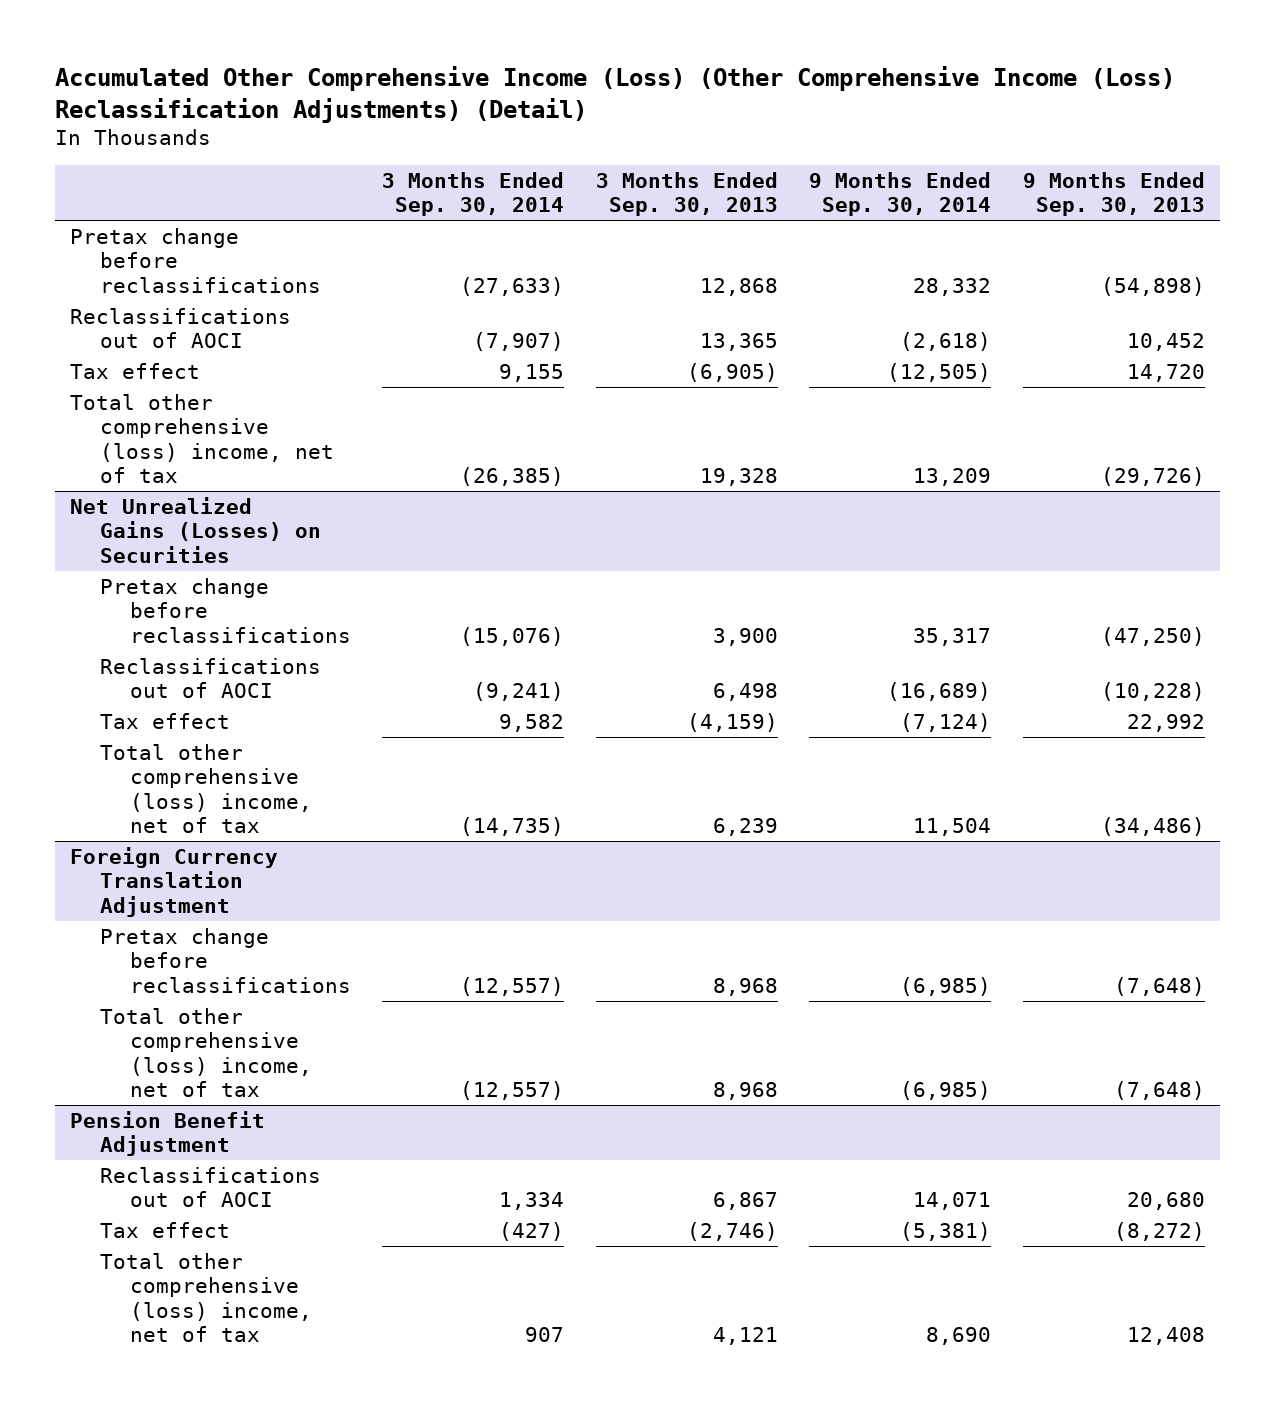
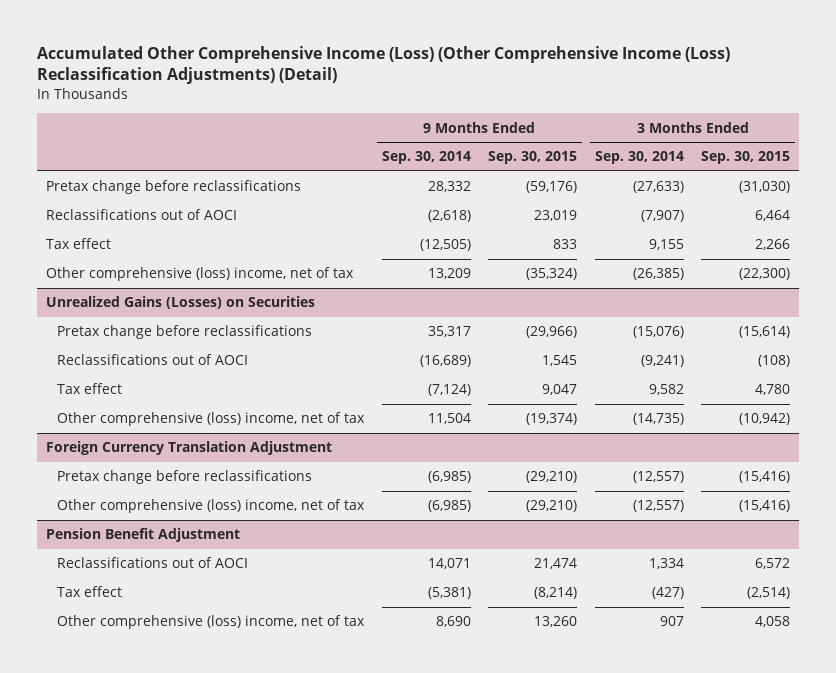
- | 3 Months Ended Sep. 30, 2014 | 3 Months Ended Sep. 30, 2013 | 9 Months Ended Sep. 30, 2014 | 9 Months Ended Sep. 30, 2013
+ | 9 Months Ended Sep. 30, 2014 | 9 Months Ended Sep. 30, 2015 | 3 Months Ended Sep. 30, 2014 | 3 Months Ended Sep. 30, 2015
- Total other comprehensive (loss) income, net of tax | (26,385) | 19,328 | 13,209 | (29,726)
- Net Unrealized Gains (Losses) on Securities
+ Other comprehensive (loss) income, net of tax | 13,209 | (35,324) | (26,385) | (22,300)
+ Unrealized Gains (Losses) on Securities
- Total other comprehensive (loss) income, net of tax | (14,735) | 6,239 | 11,504 | (34,486)
+ Other comprehensive (loss) income, net of tax | 11,504 | (19,374) | (14,735) | (10,942)
@ Foreign Currency Translation Adjustment
- Total other comprehensive (loss) income, net of tax | (12,557) | 8,968 | (6,985) | (7,648)
+ Other comprehensive (loss) income, net of tax | (6,985) | (29,210) | (12,557) | (15,416)
@ Pension Benefit Adjustment
- Total other comprehensive (loss) income, net of tax | 907 | 4,121 | 8,690 | 12,408
+ Other comprehensive (loss) income, net of tax | 8,690 | 13,260 | 907 | 4,058

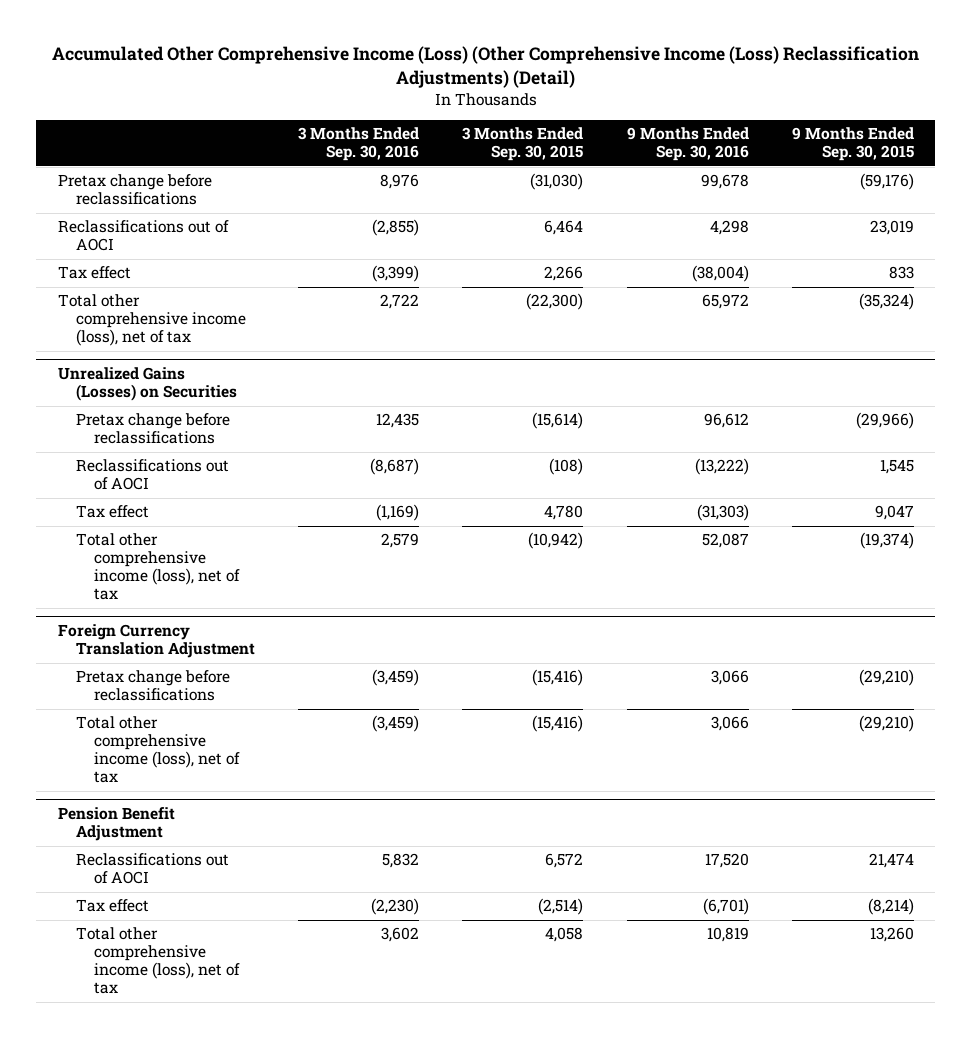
- | 9 Months Ended Sep. 30, 2014 | 9 Months Ended Sep. 30, 2015 | 3 Months Ended Sep. 30, 2014 | 3 Months Ended Sep. 30, 2015
+ | 3 Months Ended Sep. 30, 2016 | 3 Months Ended Sep. 30, 2015 | 9 Months Ended Sep. 30, 2016 | 9 Months Ended Sep. 30, 2015
- Other comprehensive (loss) income, net of tax | 13,209 | (35,324) | (26,385) | (22,300)
+ Total other comprehensive income (loss), net of tax | 2,722 | (22,300) | 65,972 | (35,324)
@ Unrealized Gains (Losses) on Securities
- Other comprehensive (loss) income, net of tax | 11,504 | (19,374) | (14,735) | (10,942)
+ Total other comprehensive income (loss), net of tax | 2,579 | (10,942) | 52,087 | (19,374)
@ Foreign Currency Translation Adjustment
- Other comprehensive (loss) income, net of tax | (6,985) | (29,210) | (12,557) | (15,416)
+ Total other comprehensive income (loss), net of tax | (3,459) | (15,416) | 3,066 | (29,210)
@ Pension Benefit Adjustment
- Other comprehensive (loss) income, net of tax | 8,690 | 13,260 | 907 | 4,058
+ Total other comprehensive income (loss), net of tax | 3,602 | 4,058 | 10,819 | 13,260

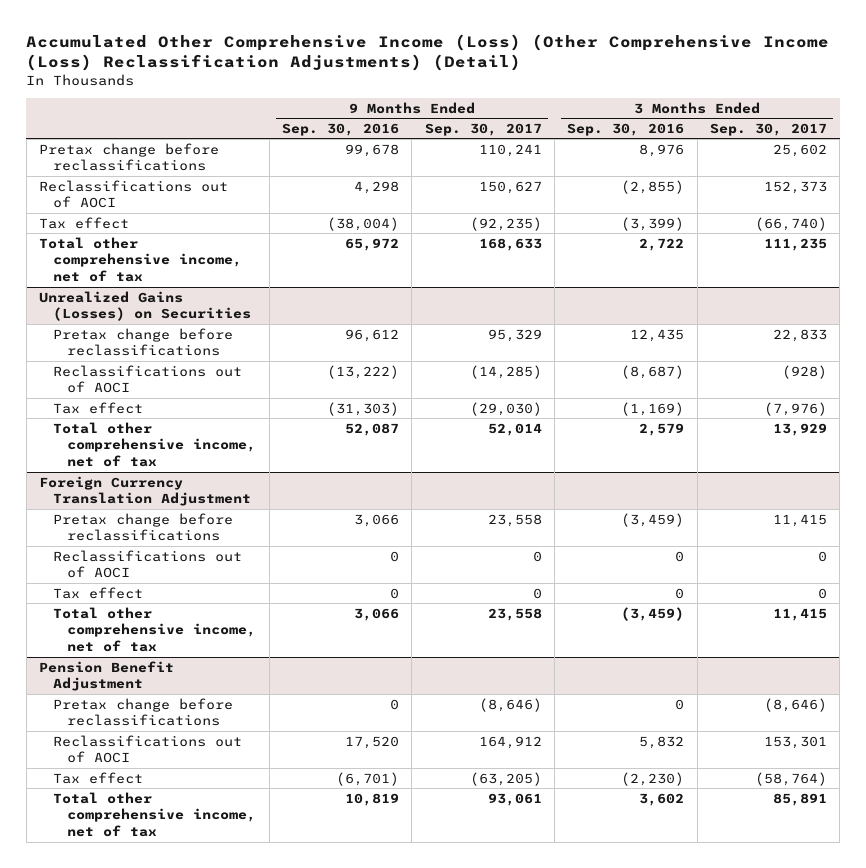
- | 3 Months Ended Sep. 30, 2016 | 3 Months Ended Sep. 30, 2015 | 9 Months Ended Sep. 30, 2016 | 9 Months Ended Sep. 30, 2015
+ | 9 Months Ended Sep. 30, 2016 | 9 Months Ended Sep. 30, 2017 | 3 Months Ended Sep. 30, 2016 | 3 Months Ended Sep. 30, 2017
- Total other comprehensive income (loss), net of tax | 2,722 | (22,300) | 65,972 | (35,324)
+ Total other comprehensive income, net of tax | 65,972 | 168,633 | 2,722 | 111,235
@ Unrealized Gains (Losses) on Securities
- Total other comprehensive income (loss), net of tax | 2,579 | (10,942) | 52,087 | (19,374)
+ Total other comprehensive income, net of tax | 52,087 | 52,014 | 2,579 | 13,929
@ Foreign Currency Translation Adjustment
- Total other comprehensive income (loss), net of tax | (3,459) | (15,416) | 3,066 | (29,210)
+ Reclassifications out of AOCI | 0 | 0 | 0 | 0
+ Tax effect | 0 | 0 | 0 | 0
+ Total other comprehensive income, net of tax | 3,066 | 23,558 | (3,459) | 11,415
@ Pension Benefit Adjustment
+ Pretax change before reclassifications | 0 | (8,646) | 0 | (8,646)
- Total other comprehensive income (loss), net of tax | 3,602 | 4,058 | 10,819 | 13,260
+ Total other comprehensive income, net of tax | 10,819 | 93,061 | 3,602 | 85,891

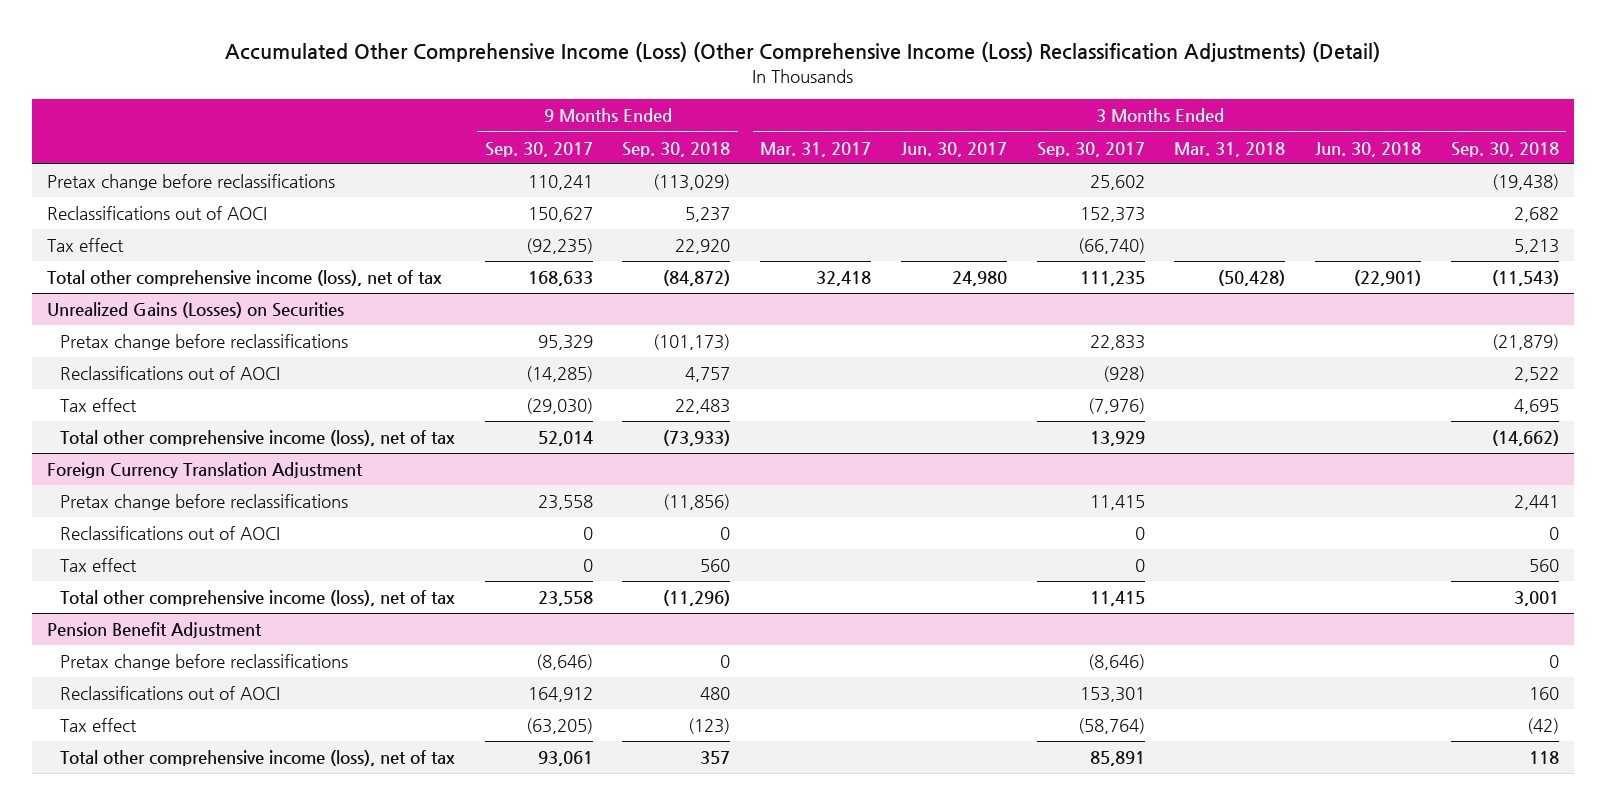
- | 9 Months Ended Sep. 30, 2016 | 9 Months Ended Sep. 30, 2017 | 3 Months Ended Sep. 30, 2016 | 3 Months Ended Sep. 30, 2017
+ | 9 Months Ended Sep. 30, 2017 | 9 Months Ended Sep. 30, 2018 | 3 Months Ended Mar. 31, 2017 | 3 Months Ended Jun. 30, 2017 | 3 Months Ended Sep. 30, 2017 | 3 Months Ended Mar. 31, 2018 | 3 Months Ended Jun. 30, 2018 | 3 Months Ended Sep. 30, 2018
- Total other comprehensive income, net of tax | 65,972 | 168,633 | 2,722 | 111,235
+ Total other comprehensive income (loss), net of tax | 168,633 | (84,872) | 32,418 | 24,980 | 111,235 | (50,428) | (22,901) | (11,543)
@ Unrealized Gains (Losses) on Securities
- Total other comprehensive income, net of tax | 52,087 | 52,014 | 2,579 | 13,929
+ Total other comprehensive income (loss), net of tax | 52,014 | (73,933) | | | 13,929 | | | (14,662)
@ Foreign Currency Translation Adjustment
- Total other comprehensive income, net of tax | 3,066 | 23,558 | (3,459) | 11,415
+ Total other comprehensive income (loss), net of tax | 23,558 | (11,296) | | | 11,415 | | | 3,001
@ Pension Benefit Adjustment
- Total other comprehensive income, net of tax | 10,819 | 93,061 | 3,602 | 85,891
+ Total other comprehensive income (loss), net of tax | 93,061 | 357 | | | 85,891 | | | 118

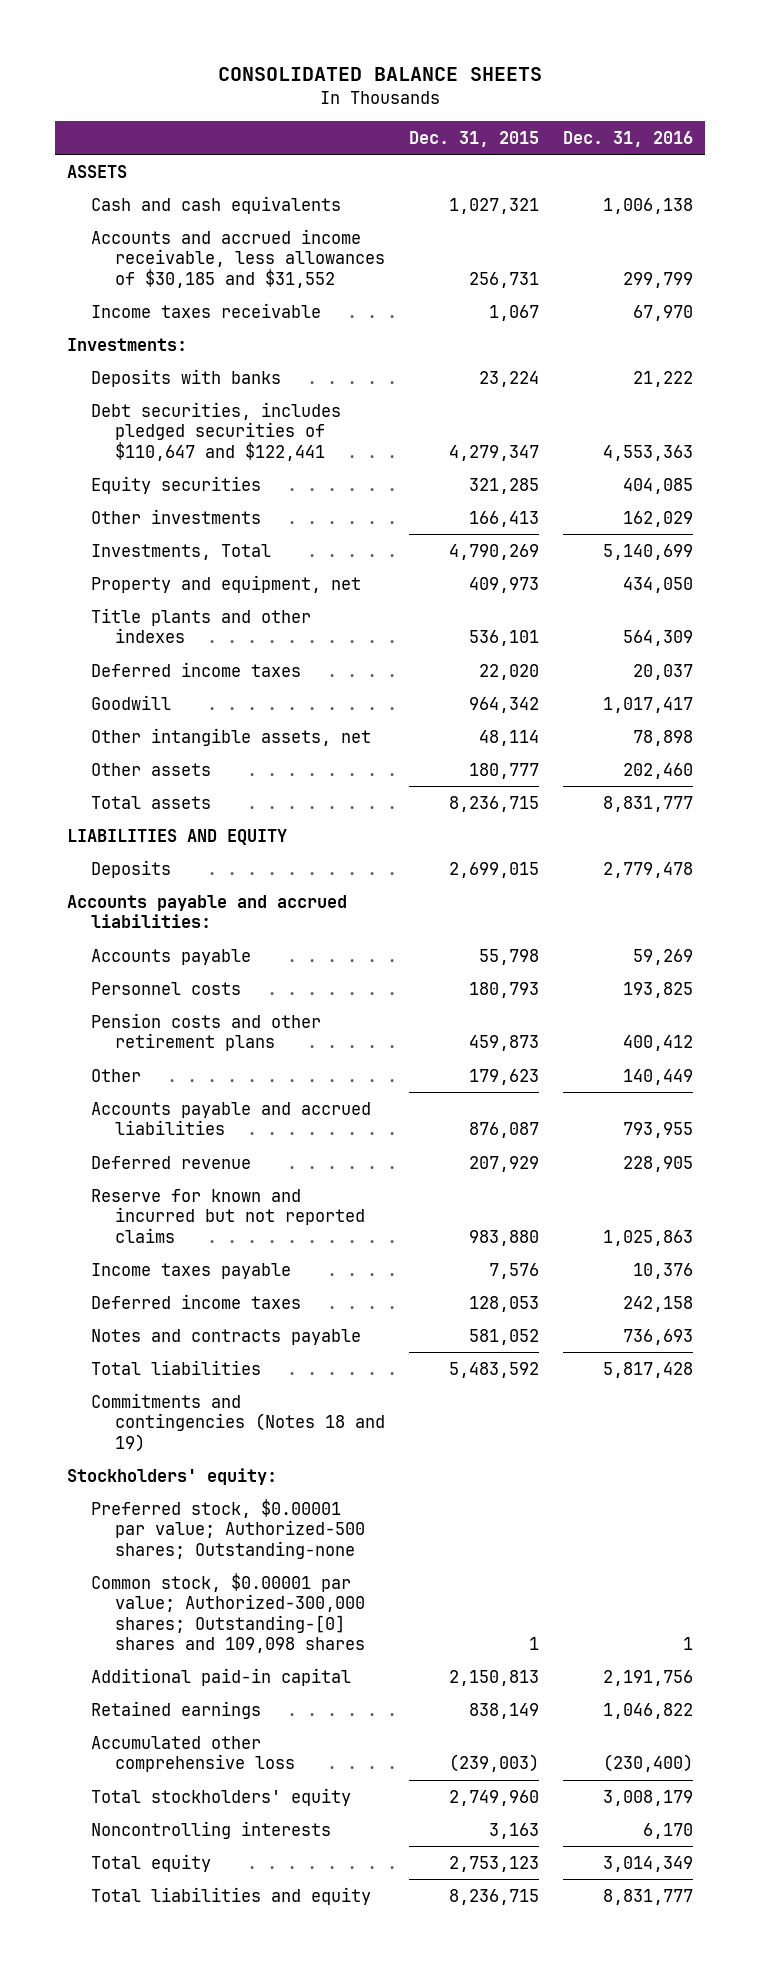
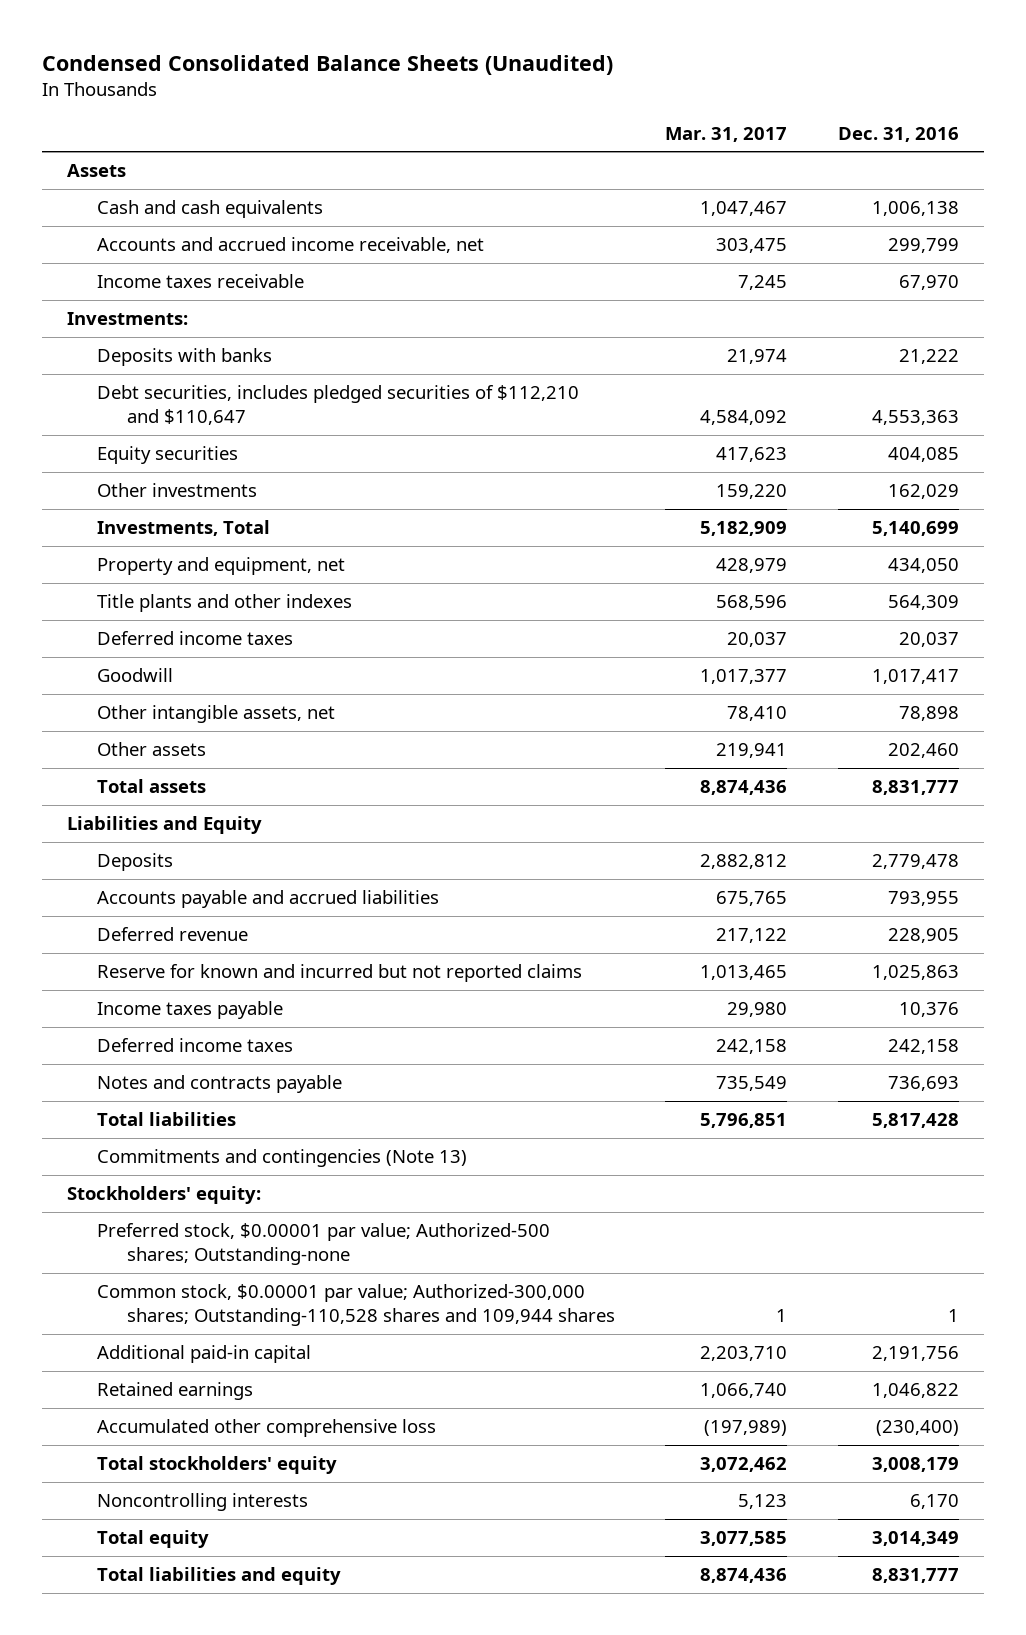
- CONSOLIDATED BALANCE SHEETS
+ Condensed Consolidated Balance Sheets (Unaudited)
- | Dec. 31, 2015 | Dec. 31, 2016
+ | Mar. 31, 2017 | Dec. 31, 2016
- ASSETS
+ Assets
- Accounts and accrued income receivable, less allowances of $30,185 and $31,552 | 256,731 | 299,799
+ Accounts and accrued income receivable, net | 303,475 | 299,799
- Debt securities, includes pledged securities of $110,647 and $122,441 | 4,279,347 | 4,553,363
+ Debt securities, includes pledged securities of $112,210 and $110,647 | 4,584,092 | 4,553,363
- LIABILITIES AND EQUITY
+ Liabilities and Equity
- Accounts payable and accrued liabilities:
- Accounts payable | 55,798 | 59,269
- Personnel costs | 180,793 | 193,825
- Pension costs and other retirement plans | 459,873 | 400,412
- Other | 179,623 | 140,449
- Commitments and contingencies (Notes 18 and 19)
+ Commitments and contingencies (Note 13)
- Common stock, $0.00001 par value; Authorized-300,000 shares; Outstanding-[0] shares and 109,098 shares | 1 | 1
+ Common stock, $0.00001 par value; Authorized-300,000 shares; Outstanding-110,528 shares and 109,944 shares | 1 | 1

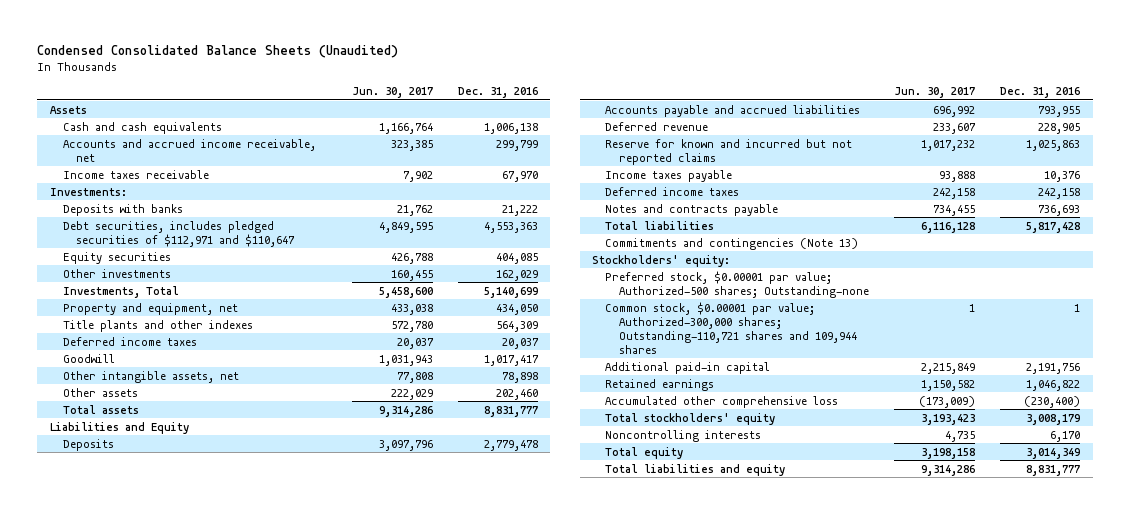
- | Mar. 31, 2017 | Dec. 31, 2016
+ | Jun. 30, 2017 | Dec. 31, 2016
- Debt securities, includes pledged securities of $112,210 and $110,647 | 4,584,092 | 4,553,363
+ Debt securities, includes pledged securities of $112,971 and $110,647 | 4,849,595 | 4,553,363
- Common stock, $0.00001 par value; Authorized-300,000 shares; Outstanding-110,528 shares and 109,944 shares | 1 | 1
+ Common stock, $0.00001 par value; Authorized-300,000 shares; Outstanding-110,721 shares and 109,944 shares | 1 | 1

